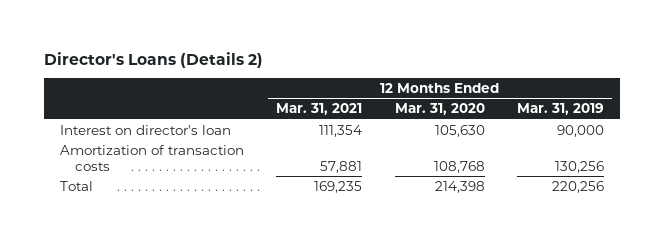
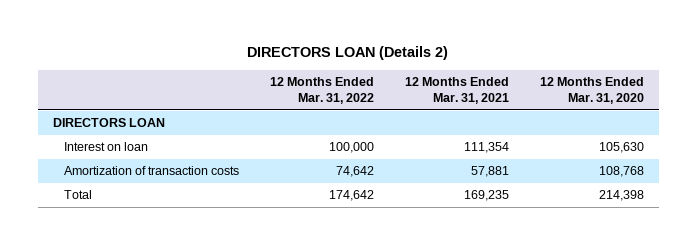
- Director's Loans (Details 2)
+ DIRECTORS LOAN (Details 2)
- | 12 Months Ended Mar. 31, 2021 | 12 Months Ended Mar. 31, 2020 | 12 Months Ended Mar. 31, 2019
+ | 12 Months Ended Mar. 31, 2022 | 12 Months Ended Mar. 31, 2021 | 12 Months Ended Mar. 31, 2020
- Interest on director's loan | 111,354 | 105,630 | 90,000
+ DIRECTORS LOAN
+ Interest on loan | 100,000 | 111,354 | 105,630

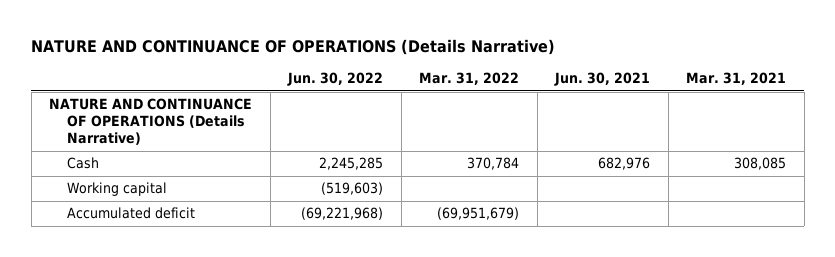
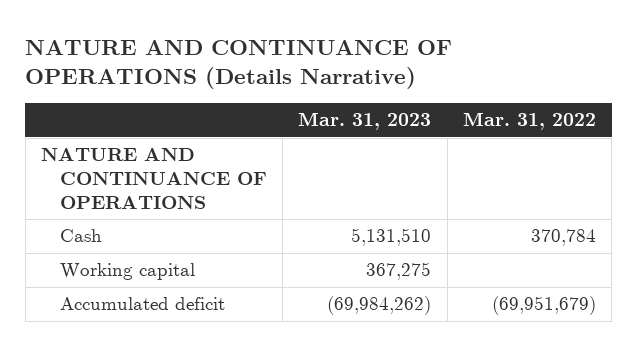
- | Jun. 30, 2022 | Mar. 31, 2022 | Jun. 30, 2021 | Mar. 31, 2021
+ | Mar. 31, 2023 | Mar. 31, 2022
- NATURE AND CONTINUANCE OF OPERATIONS (Details Narrative)
+ NATURE AND CONTINUANCE OF OPERATIONS

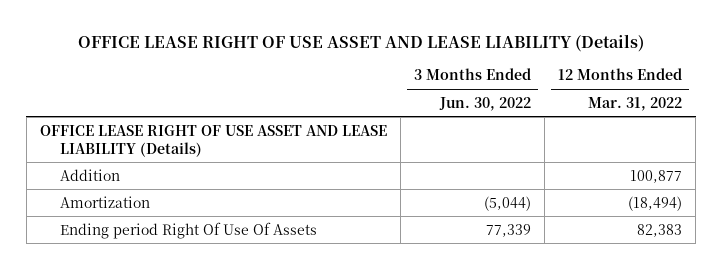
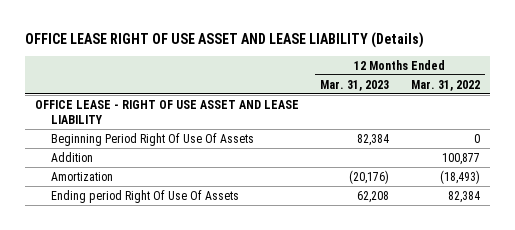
- | 3 Months Ended Jun. 30, 2022 | 12 Months Ended Mar. 31, 2022
+ | 12 Months Ended Mar. 31, 2023 | 12 Months Ended Mar. 31, 2022
- OFFICE LEASE RIGHT OF USE ASSET AND LEASE LIABILITY (Details)
+ OFFICE LEASE - RIGHT OF USE ASSET AND LEASE LIABILITY
+ Beginning Period Right Of Use Of Assets | 82,384 | 0
- Amortization | (5,044) | (18,494)
- Ending period Right Of Use Of Assets | 77,339 | 82,383
+ Amortization | (20,176) | (18,493)
+ Ending period Right Of Use Of Assets | 62,208 | 82,384

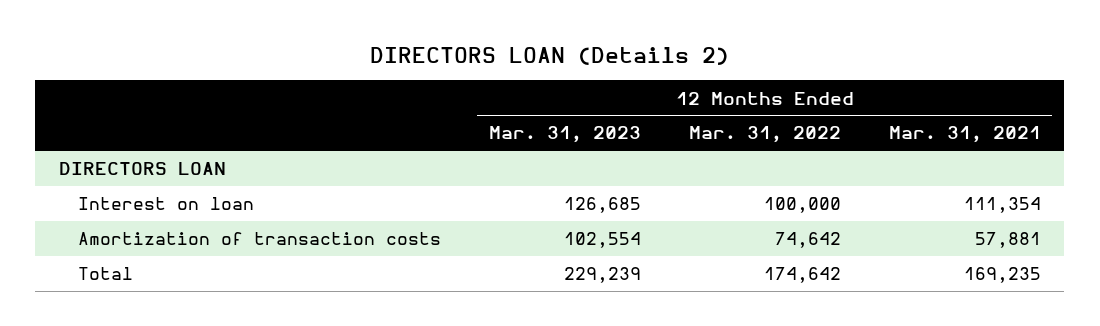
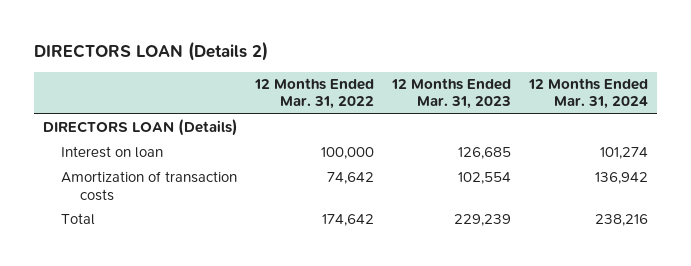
- | 12 Months Ended Mar. 31, 2023 | 12 Months Ended Mar. 31, 2022 | 12 Months Ended Mar. 31, 2021
+ | 12 Months Ended Mar. 31, 2022 | 12 Months Ended Mar. 31, 2023 | 12 Months Ended Mar. 31, 2024
- DIRECTORS LOAN
+ DIRECTORS LOAN (Details)

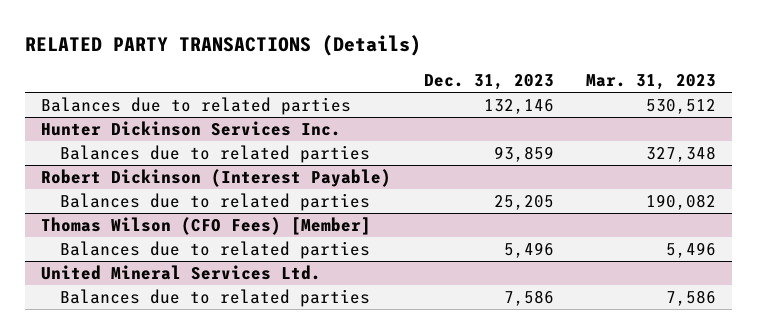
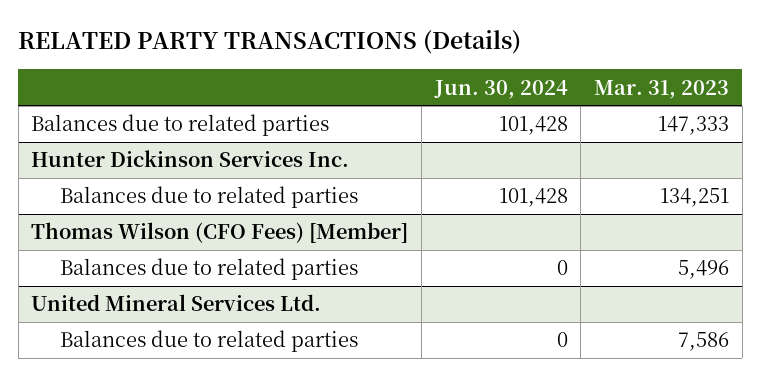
- | Dec. 31, 2023 | Mar. 31, 2023
+ | Jun. 30, 2024 | Mar. 31, 2023
- Balances due to related parties | 132,146 | 530,512
+ Balances due to related parties | 101,428 | 147,333
@ Hunter Dickinson Services Inc.
- Balances due to related parties | 93,859 | 327,348
- Robert Dickinson (Interest Payable)
- Balances due to related parties | 25,205 | 190,082
@ Hunter Dickinson Services Inc.
+ Balances due to related parties | 101,428 | 134,251

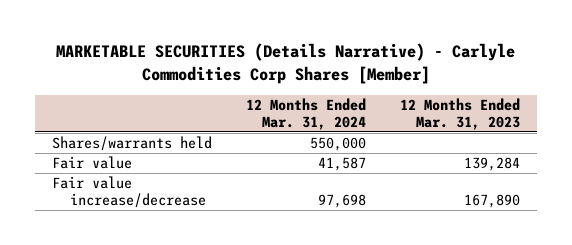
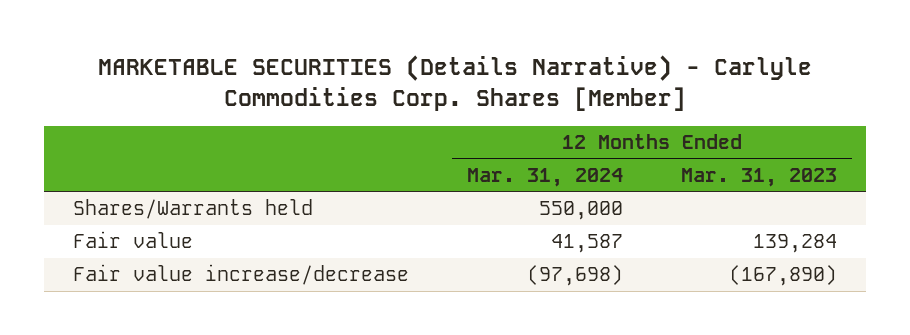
- MARKETABLE SECURITIES (Details Narrative) - Carlyle Commodities Corp Shares [Member]
+ MARKETABLE SECURITIES (Details Narrative) - Carlyle Commodities Corp. Shares [Member]
- Shares/warrants held | 550,000 |
+ Shares/Warrants held | 550,000 |
- Fair value increase/decrease | 97,698 | 167,890
+ Fair value increase/decrease | (97,698) | (167,890)

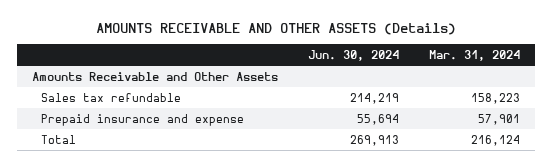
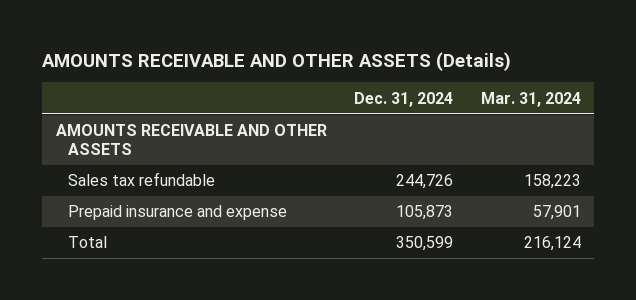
- | Jun. 30, 2024 | Mar. 31, 2024
+ | Dec. 31, 2024 | Mar. 31, 2024
- Amounts Receivable and Other Assets
+ AMOUNTS RECEIVABLE AND OTHER ASSETS

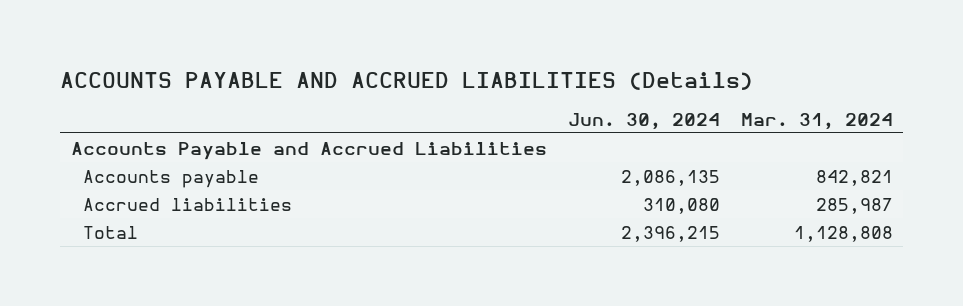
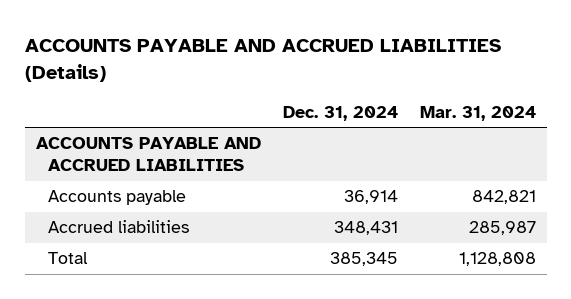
- | Jun. 30, 2024 | Mar. 31, 2024
+ | Dec. 31, 2024 | Mar. 31, 2024
- Accounts Payable and Accrued Liabilities
+ ACCOUNTS PAYABLE AND ACCRUED LIABILITIES

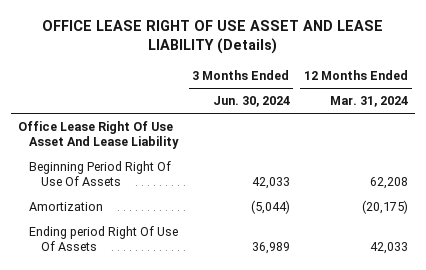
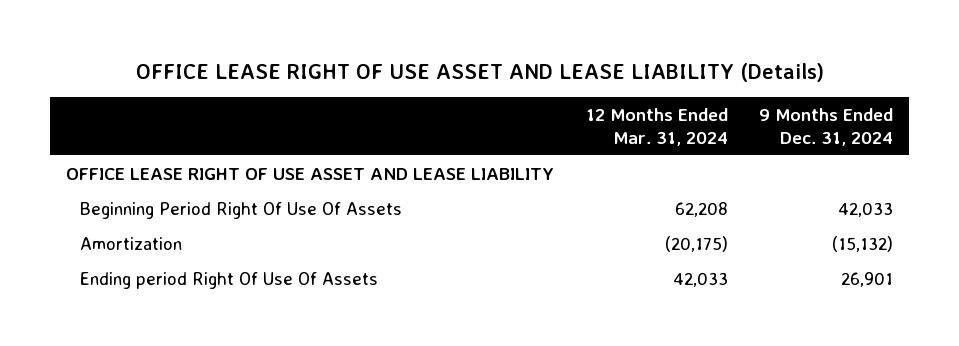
- | 3 Months Ended Jun. 30, 2024 | 12 Months Ended Mar. 31, 2024
+ | 12 Months Ended Mar. 31, 2024 | 9 Months Ended Dec. 31, 2024
- Office Lease Right Of Use Asset And Lease Liability
+ OFFICE LEASE RIGHT OF USE ASSET AND LEASE LIABILITY

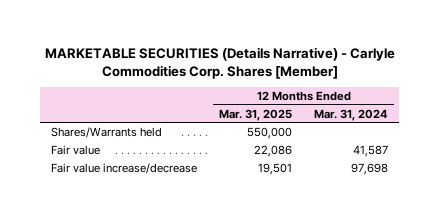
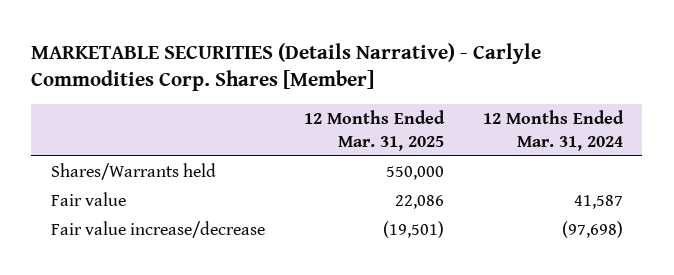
- Fair value increase/decrease | 19,501 | 97,698
+ Fair value increase/decrease | (19,501) | (97,698)

